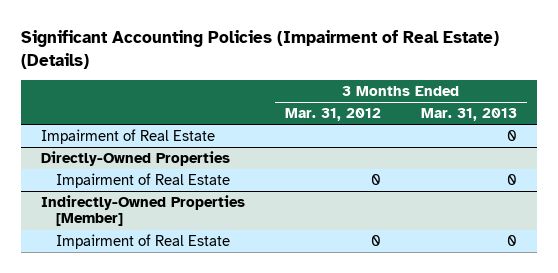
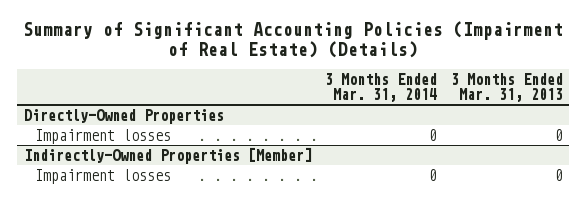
- Significant Accounting Policies (Impairment of Real Estate) (Details)
+ Summary of Significant Accounting Policies (Impairment of Real Estate) (Details)
- | 3 Months Ended Mar. 31, 2012 | 3 Months Ended Mar. 31, 2013
+ | 3 Months Ended Mar. 31, 2014 | 3 Months Ended Mar. 31, 2013
- Impairment of Real Estate | | 0
@ Directly-Owned Properties
- Impairment of Real Estate | 0 | 0
+ Impairment losses | 0 | 0
@ Indirectly-Owned Properties [Member]
- Impairment of Real Estate | 0 | 0
+ Impairment losses | 0 | 0

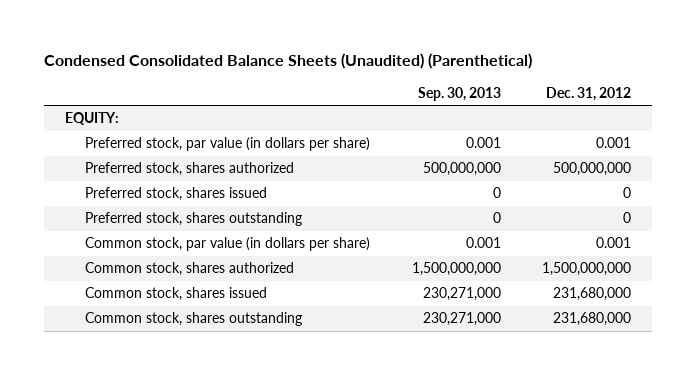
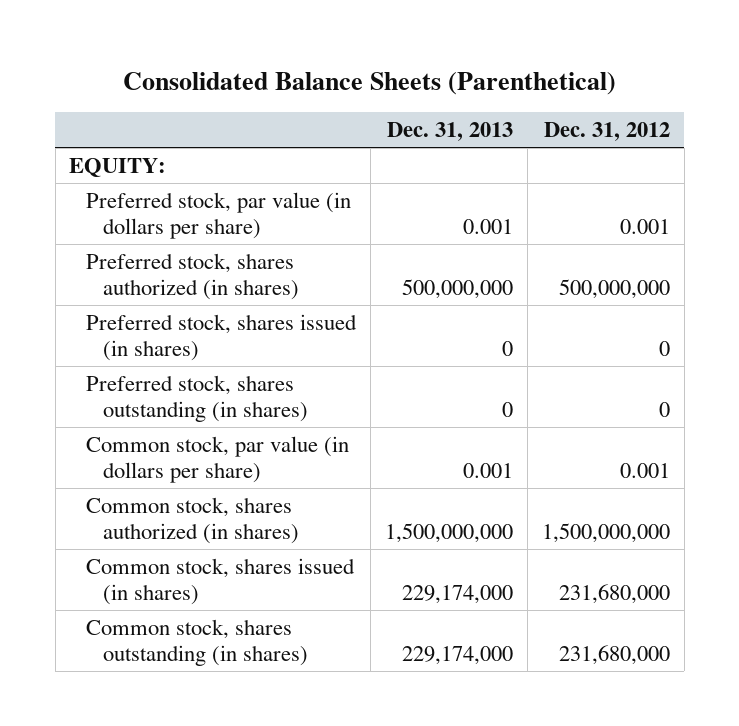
- Condensed Consolidated Balance Sheets (Unaudited) (Parenthetical)
+ Consolidated Balance Sheets (Parenthetical)
- | Sep. 30, 2013 | Dec. 31, 2012
+ | Dec. 31, 2013 | Dec. 31, 2012
- Preferred stock, shares authorized | 500,000,000 | 500,000,000
- Preferred stock, shares issued | 0 | 0
- Preferred stock, shares outstanding | 0 | 0
+ Preferred stock, shares authorized (in shares) | 500,000,000 | 500,000,000
+ Preferred stock, shares issued (in shares) | 0 | 0
+ Preferred stock, shares outstanding (in shares) | 0 | 0
- Common stock, shares authorized | 1,500,000,000 | 1,500,000,000
- Common stock, shares issued | 230,271,000 | 231,680,000
- Common stock, shares outstanding | 230,271,000 | 231,680,000
+ Common stock, shares authorized (in shares) | 1,500,000,000 | 1,500,000,000
+ Common stock, shares issued (in shares) | 229,174,000 | 231,680,000
+ Common stock, shares outstanding (in shares) | 229,174,000 | 231,680,000

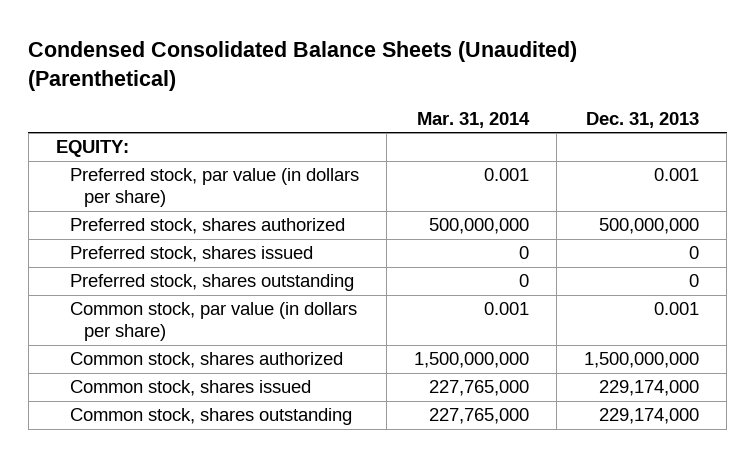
- Consolidated Balance Sheets (Parenthetical)
+ Condensed Consolidated Balance Sheets (Unaudited) (Parenthetical)
- | Dec. 31, 2013 | Dec. 31, 2012
+ | Mar. 31, 2014 | Dec. 31, 2013
- Preferred stock, shares authorized (in shares) | 500,000,000 | 500,000,000
- Preferred stock, shares issued (in shares) | 0 | 0
- Preferred stock, shares outstanding (in shares) | 0 | 0
+ Preferred stock, shares authorized | 500,000,000 | 500,000,000
+ Preferred stock, shares issued | 0 | 0
+ Preferred stock, shares outstanding | 0 | 0
- Common stock, shares authorized (in shares) | 1,500,000,000 | 1,500,000,000
- Common stock, shares issued (in shares) | 229,174,000 | 231,680,000
- Common stock, shares outstanding (in shares) | 229,174,000 | 231,680,000
+ Common stock, shares authorized | 1,500,000,000 | 1,500,000,000
+ Common stock, shares issued | 227,765,000 | 229,174,000
+ Common stock, shares outstanding | 227,765,000 | 229,174,000

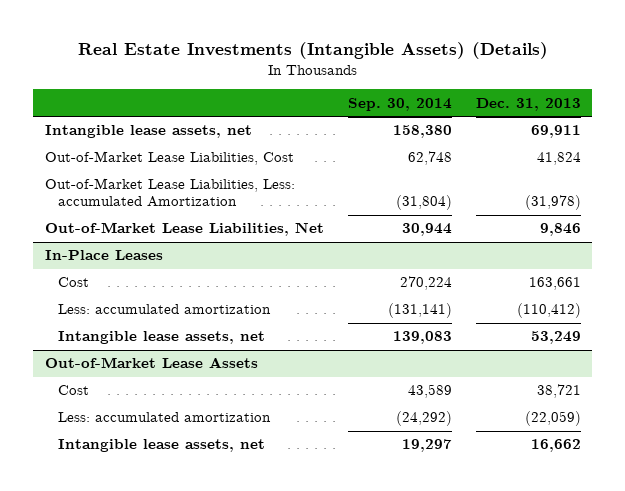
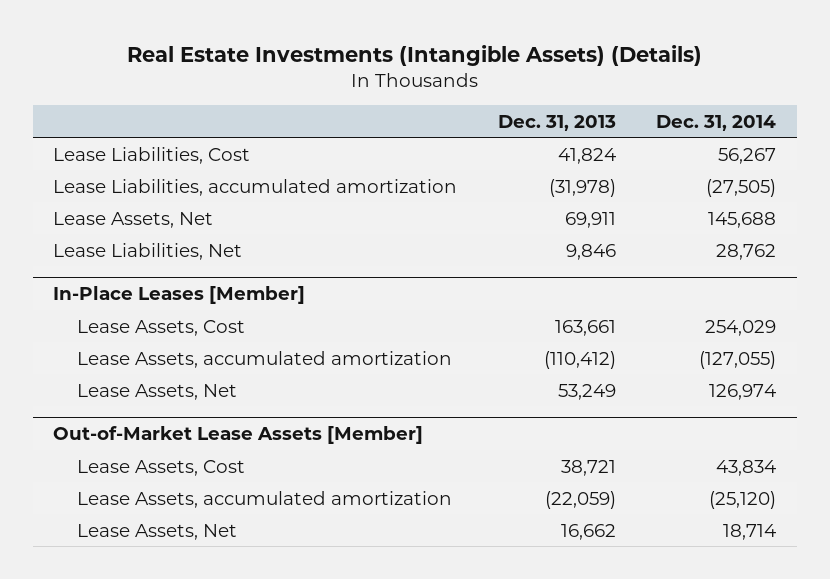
- | Sep. 30, 2014 | Dec. 31, 2013
+ | Dec. 31, 2013 | Dec. 31, 2014
- Intangible lease assets, net | 158,380 | 69,911
- Out-of-Market Lease Liabilities, Cost | 62,748 | 41,824
- Out-of-Market Lease Liabilities, Less: accumulated Amortization | (31,804) | (31,978)
- Out-of-Market Lease Liabilities, Net | 30,944 | 9,846
- In-Place Leases
- Cost | 270,224 | 163,661
- Less: accumulated amortization | (131,141) | (110,412)
- Intangible lease assets, net | 139,083 | 53,249
- Out-of-Market Lease Assets
- Cost | 43,589 | 38,721
- Less: accumulated amortization | (24,292) | (22,059)
- Intangible lease assets, net | 19,297 | 16,662
+ Lease Liabilities, Cost | 41,824 | 56,267
+ Lease Liabilities, accumulated amortization | (31,978) | (27,505)
+ Lease Assets, Net | 69,911 | 145,688
+ Lease Liabilities, Net | 9,846 | 28,762
+ In-Place Leases [Member]
+ Lease Assets, Cost | 163,661 | 254,029
+ Lease Assets, accumulated amortization | (110,412) | (127,055)
+ Lease Assets, Net | 53,249 | 126,974
+ Out-of-Market Lease Assets [Member]
+ Lease Assets, Cost | 38,721 | 43,834
+ Lease Assets, accumulated amortization | (22,059) | (25,120)
+ Lease Assets, Net | 16,662 | 18,714

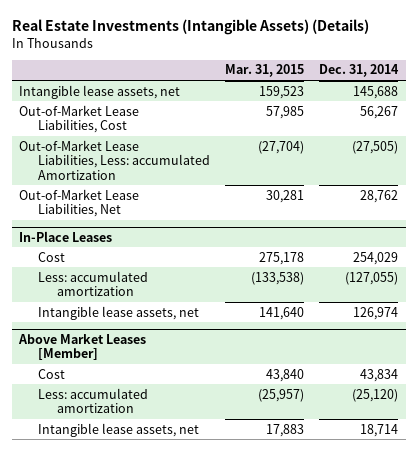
- | Dec. 31, 2013 | Dec. 31, 2014
+ | Mar. 31, 2015 | Dec. 31, 2014
- Lease Liabilities, Cost | 41,824 | 56,267
- Lease Liabilities, accumulated amortization | (31,978) | (27,505)
- Lease Assets, Net | 69,911 | 145,688
- Lease Liabilities, Net | 9,846 | 28,762
- In-Place Leases [Member]
- Lease Assets, Cost | 163,661 | 254,029
- Lease Assets, accumulated amortization | (110,412) | (127,055)
- Lease Assets, Net | 53,249 | 126,974
- Out-of-Market Lease Assets [Member]
- Lease Assets, Cost | 38,721 | 43,834
- Lease Assets, accumulated amortization | (22,059) | (25,120)
- Lease Assets, Net | 16,662 | 18,714
+ Intangible lease assets, net | 159,523 | 145,688
+ Out-of-Market Lease Liabilities, Cost | 57,985 | 56,267
+ Out-of-Market Lease Liabilities, Less: accumulated Amortization | (27,704) | (27,505)
+ Out-of-Market Lease Liabilities, Net | 30,281 | 28,762
+ In-Place Leases
+ Cost | 275,178 | 254,029
+ Less: accumulated amortization | (133,538) | (127,055)
+ Intangible lease assets, net | 141,640 | 126,974
+ Above Market Leases [Member]
+ Cost | 43,840 | 43,834
+ Less: accumulated amortization | (25,957) | (25,120)
+ Intangible lease assets, net | 17,883 | 18,714

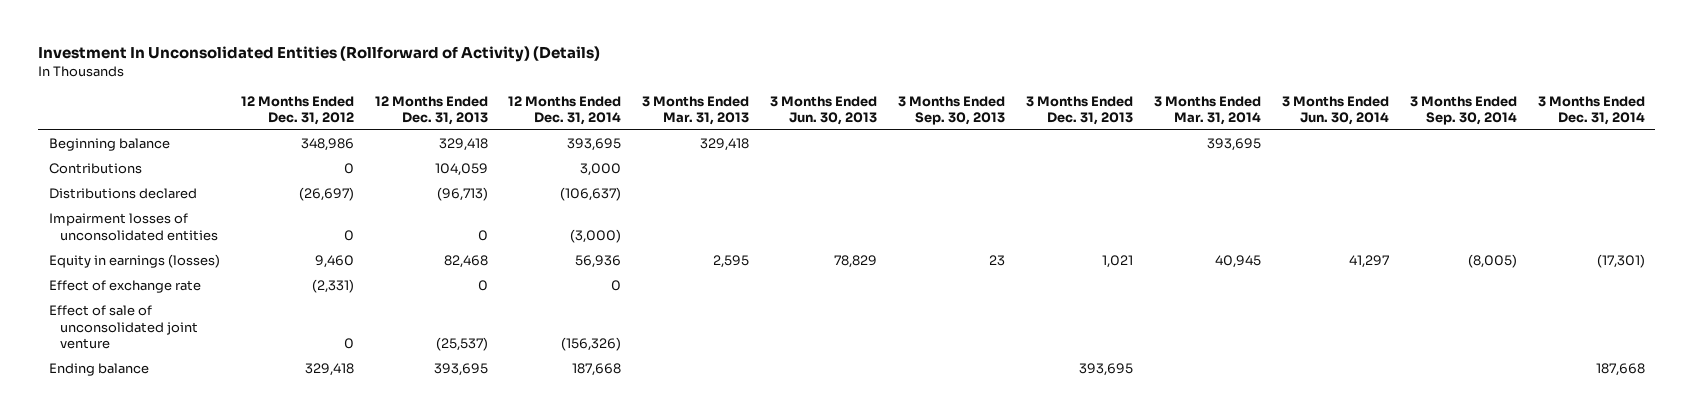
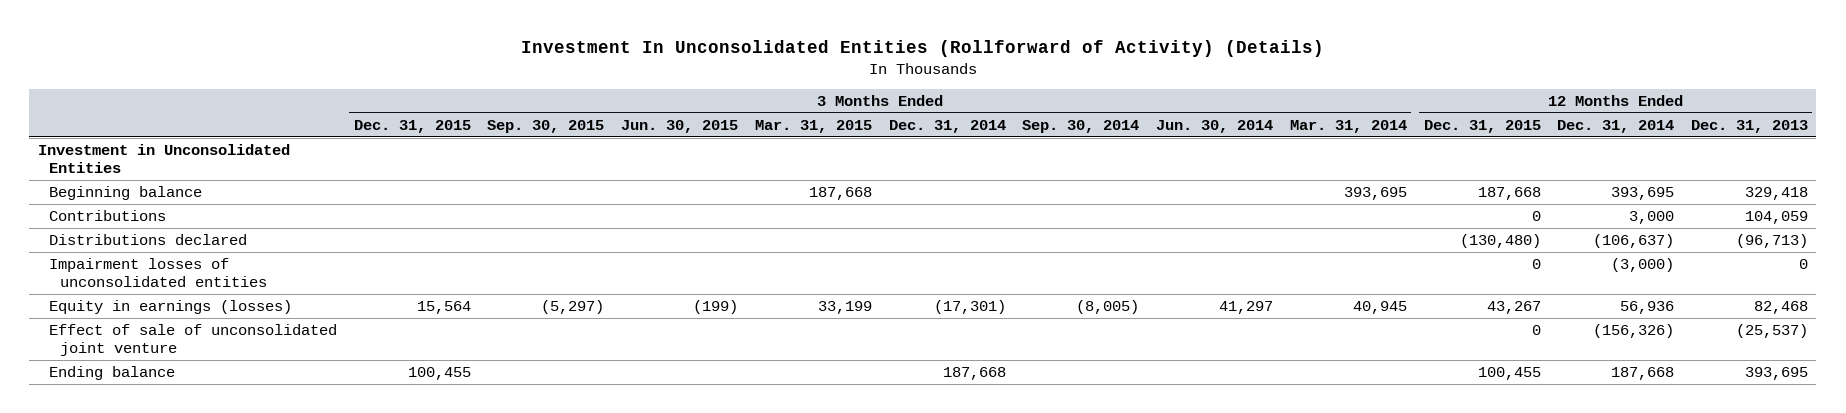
- | 12 Months Ended Dec. 31, 2012 | 12 Months Ended Dec. 31, 2013 | 12 Months Ended Dec. 31, 2014 | 3 Months Ended Mar. 31, 2013 | 3 Months Ended Jun. 30, 2013 | 3 Months Ended Sep. 30, 2013 | 3 Months Ended Dec. 31, 2013 | 3 Months Ended Mar. 31, 2014 | 3 Months Ended Jun. 30, 2014 | 3 Months Ended Sep. 30, 2014 | 3 Months Ended Dec. 31, 2014
+ | 3 Months Ended Dec. 31, 2015 | 3 Months Ended Sep. 30, 2015 | 3 Months Ended Jun. 30, 2015 | 3 Months Ended Mar. 31, 2015 | 3 Months Ended Dec. 31, 2014 | 3 Months Ended Sep. 30, 2014 | 3 Months Ended Jun. 30, 2014 | 3 Months Ended Mar. 31, 2014 | 12 Months Ended Dec. 31, 2015 | 12 Months Ended Dec. 31, 2014 | 12 Months Ended Dec. 31, 2013
+ Investment in Unconsolidated Entities
- Effect of exchange rate | (2,331) | 0 | 0 | | | | | | | |

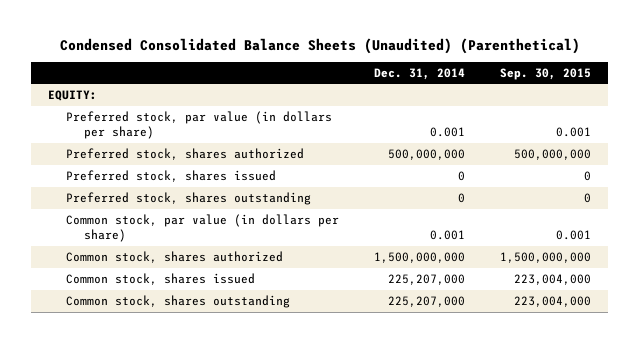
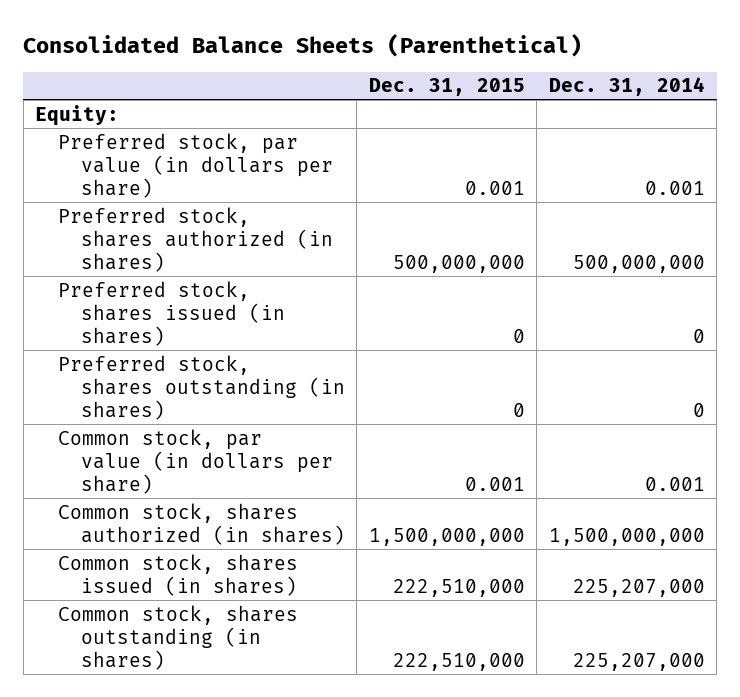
- Condensed Consolidated Balance Sheets (Unaudited) (Parenthetical)
+ Consolidated Balance Sheets (Parenthetical)
- | Dec. 31, 2014 | Sep. 30, 2015
+ | Dec. 31, 2015 | Dec. 31, 2014
- EQUITY:
+ Equity:
- Preferred stock, shares authorized | 500,000,000 | 500,000,000
- Preferred stock, shares issued | 0 | 0
- Preferred stock, shares outstanding | 0 | 0
+ Preferred stock, shares authorized (in shares) | 500,000,000 | 500,000,000
+ Preferred stock, shares issued (in shares) | 0 | 0
+ Preferred stock, shares outstanding (in shares) | 0 | 0
- Common stock, shares authorized | 1,500,000,000 | 1,500,000,000
- Common stock, shares issued | 225,207,000 | 223,004,000
- Common stock, shares outstanding | 225,207,000 | 223,004,000
+ Common stock, shares authorized (in shares) | 1,500,000,000 | 1,500,000,000
+ Common stock, shares issued (in shares) | 222,510,000 | 225,207,000
+ Common stock, shares outstanding (in shares) | 222,510,000 | 225,207,000

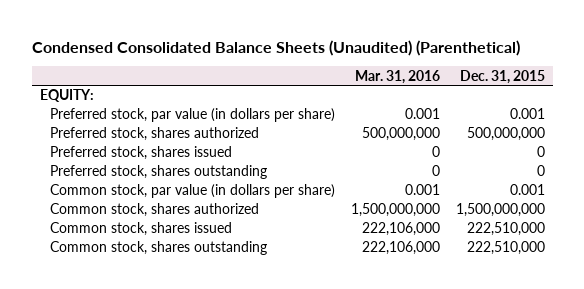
- Consolidated Balance Sheets (Parenthetical)
+ Condensed Consolidated Balance Sheets (Unaudited) (Parenthetical)
- | Dec. 31, 2015 | Dec. 31, 2014
+ | Mar. 31, 2016 | Dec. 31, 2015
- Equity:
+ EQUITY:
- Preferred stock, shares authorized (in shares) | 500,000,000 | 500,000,000
- Preferred stock, shares issued (in shares) | 0 | 0
- Preferred stock, shares outstanding (in shares) | 0 | 0
+ Preferred stock, shares authorized | 500,000,000 | 500,000,000
+ Preferred stock, shares issued | 0 | 0
+ Preferred stock, shares outstanding | 0 | 0
- Common stock, shares authorized (in shares) | 1,500,000,000 | 1,500,000,000
- Common stock, shares issued (in shares) | 222,510,000 | 225,207,000
- Common stock, shares outstanding (in shares) | 222,510,000 | 225,207,000
+ Common stock, shares authorized | 1,500,000,000 | 1,500,000,000
+ Common stock, shares issued | 222,106,000 | 222,510,000
+ Common stock, shares outstanding | 222,106,000 | 222,510,000

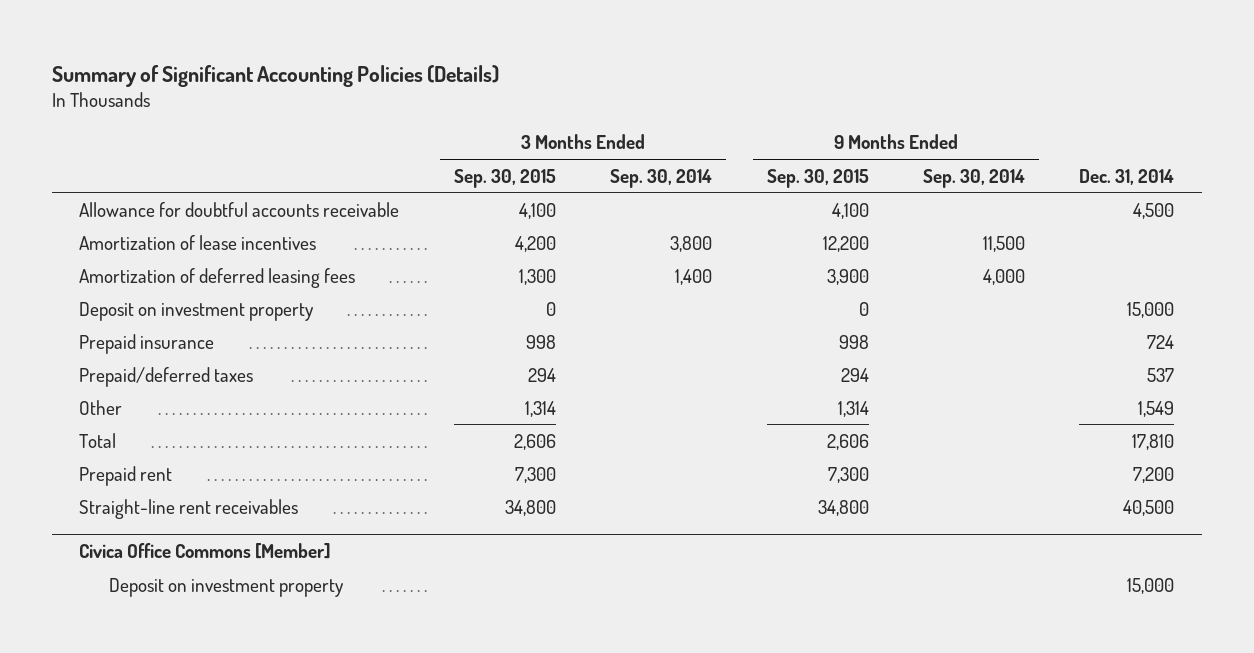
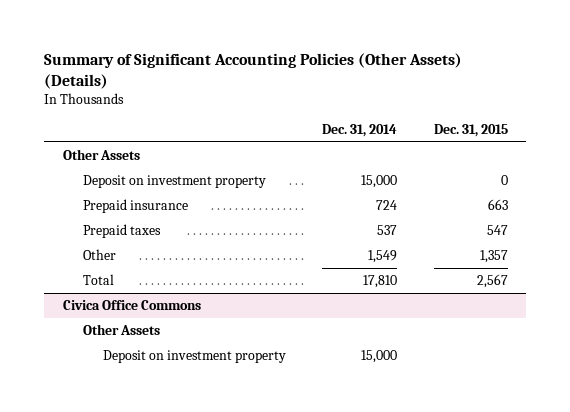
- Summary of Significant Accounting Policies (Details)
+ Summary of Significant Accounting Policies (Other Assets) (Details)
- | 3 Months Ended Sep. 30, 2015 | 3 Months Ended Sep. 30, 2014 | 9 Months Ended Sep. 30, 2015 | 9 Months Ended Sep. 30, 2014 | Dec. 31, 2014
+ | Dec. 31, 2014 | Dec. 31, 2015
- Allowance for doubtful accounts receivable | 4,100 | | 4,100 | | 4,500
- Amortization of lease incentives | 4,200 | 3,800 | 12,200 | 11,500 |
- Amortization of deferred leasing fees | 1,300 | 1,400 | 3,900 | 4,000 |
+ Other Assets
- Prepaid/deferred taxes | 294 | | 294 | | 537
+ Prepaid taxes | 537 | 547
- Prepaid rent | 7,300 | | 7,300 | | 7,200
- Straight-line rent receivables | 34,800 | | 34,800 | | 40,500
- Civica Office Commons [Member]
+ Civica Office Commons
+ Other Assets

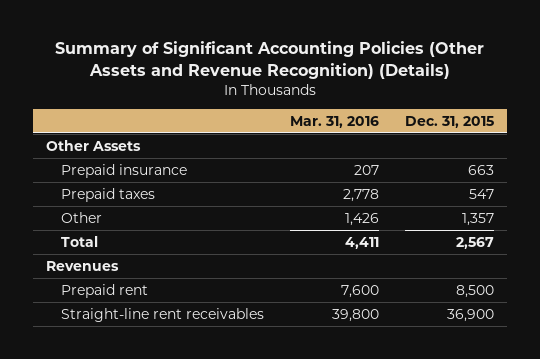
- Summary of Significant Accounting Policies (Other Assets) (Details)
+ Summary of Significant Accounting Policies (Other Assets and Revenue Recognition) (Details)
- | Dec. 31, 2014 | Dec. 31, 2015
+ | Mar. 31, 2016 | Dec. 31, 2015
- Deposit on investment property | 15,000 | 0
- Civica Office Commons
- Other Assets
- Deposit on investment property | 15,000 |
+ Revenues
+ Prepaid rent | 7,600 | 8,500
+ Straight-line rent receivables | 39,800 | 36,900

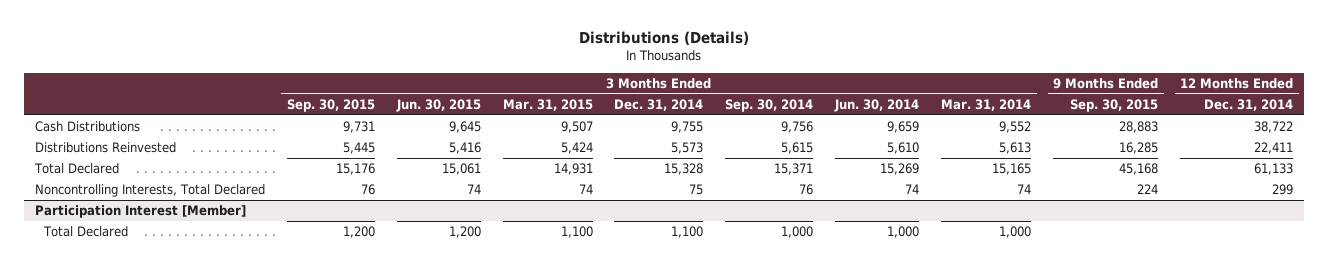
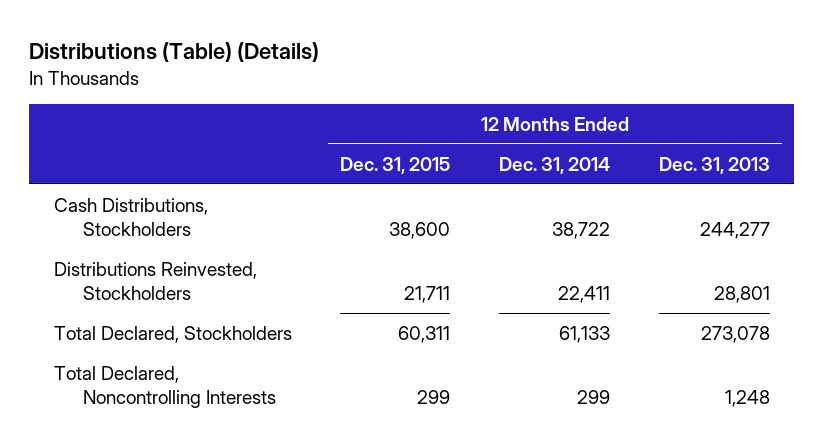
- Distributions (Details)
+ Distributions (Table) (Details)
- | 3 Months Ended Sep. 30, 2015 | 3 Months Ended Jun. 30, 2015 | 3 Months Ended Mar. 31, 2015 | 3 Months Ended Dec. 31, 2014 | 3 Months Ended Sep. 30, 2014 | 3 Months Ended Jun. 30, 2014 | 3 Months Ended Mar. 31, 2014 | 9 Months Ended Sep. 30, 2015 | 12 Months Ended Dec. 31, 2014
+ | 12 Months Ended Dec. 31, 2015 | 12 Months Ended Dec. 31, 2014 | 12 Months Ended Dec. 31, 2013
- Cash Distributions | 9,731 | 9,645 | 9,507 | 9,755 | 9,756 | 9,659 | 9,552 | 28,883 | 38,722
- Distributions Reinvested | 5,445 | 5,416 | 5,424 | 5,573 | 5,615 | 5,610 | 5,613 | 16,285 | 22,411
- Total Declared | 15,176 | 15,061 | 14,931 | 15,328 | 15,371 | 15,269 | 15,165 | 45,168 | 61,133
- Noncontrolling Interests, Total Declared | 76 | 74 | 74 | 75 | 76 | 74 | 74 | 224 | 299
- Participation Interest [Member]
- Total Declared | 1,200 | 1,200 | 1,100 | 1,100 | 1,000 | 1,000 | 1,000 | |
+ Cash Distributions, Stockholders | 38,600 | 38,722 | 244,277
+ Distributions Reinvested, Stockholders | 21,711 | 22,411 | 28,801
+ Total Declared, Stockholders | 60,311 | 61,133 | 273,078
+ Total Declared, Noncontrolling Interests | 299 | 299 | 1,248

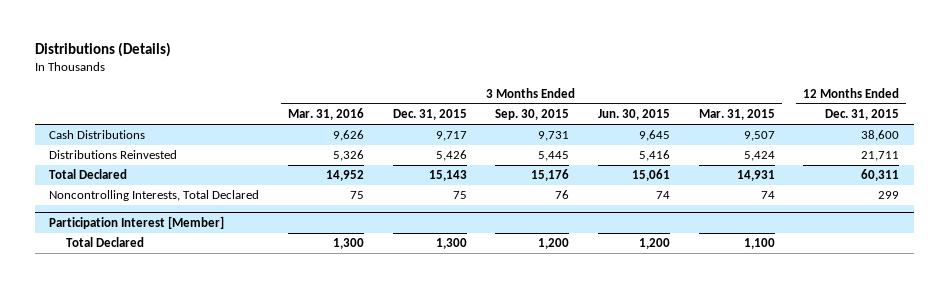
- Distributions (Table) (Details)
+ Distributions (Details)
- | 12 Months Ended Dec. 31, 2015 | 12 Months Ended Dec. 31, 2014 | 12 Months Ended Dec. 31, 2013
+ | 3 Months Ended Mar. 31, 2016 | 3 Months Ended Dec. 31, 2015 | 3 Months Ended Sep. 30, 2015 | 3 Months Ended Jun. 30, 2015 | 3 Months Ended Mar. 31, 2015 | 12 Months Ended Dec. 31, 2015
- Cash Distributions, Stockholders | 38,600 | 38,722 | 244,277
- Distributions Reinvested, Stockholders | 21,711 | 22,411 | 28,801
- Total Declared, Stockholders | 60,311 | 61,133 | 273,078
- Total Declared, Noncontrolling Interests | 299 | 299 | 1,248
+ Cash Distributions | 9,626 | 9,717 | 9,731 | 9,645 | 9,507 | 38,600
+ Distributions Reinvested | 5,326 | 5,426 | 5,445 | 5,416 | 5,424 | 21,711
+ Total Declared | 14,952 | 15,143 | 15,176 | 15,061 | 14,931 | 60,311
+ Noncontrolling Interests, Total Declared | 75 | 75 | 76 | 74 | 74 | 299
+ Participation Interest [Member]
+ Total Declared | 1,300 | 1,300 | 1,200 | 1,200 | 1,100 |

